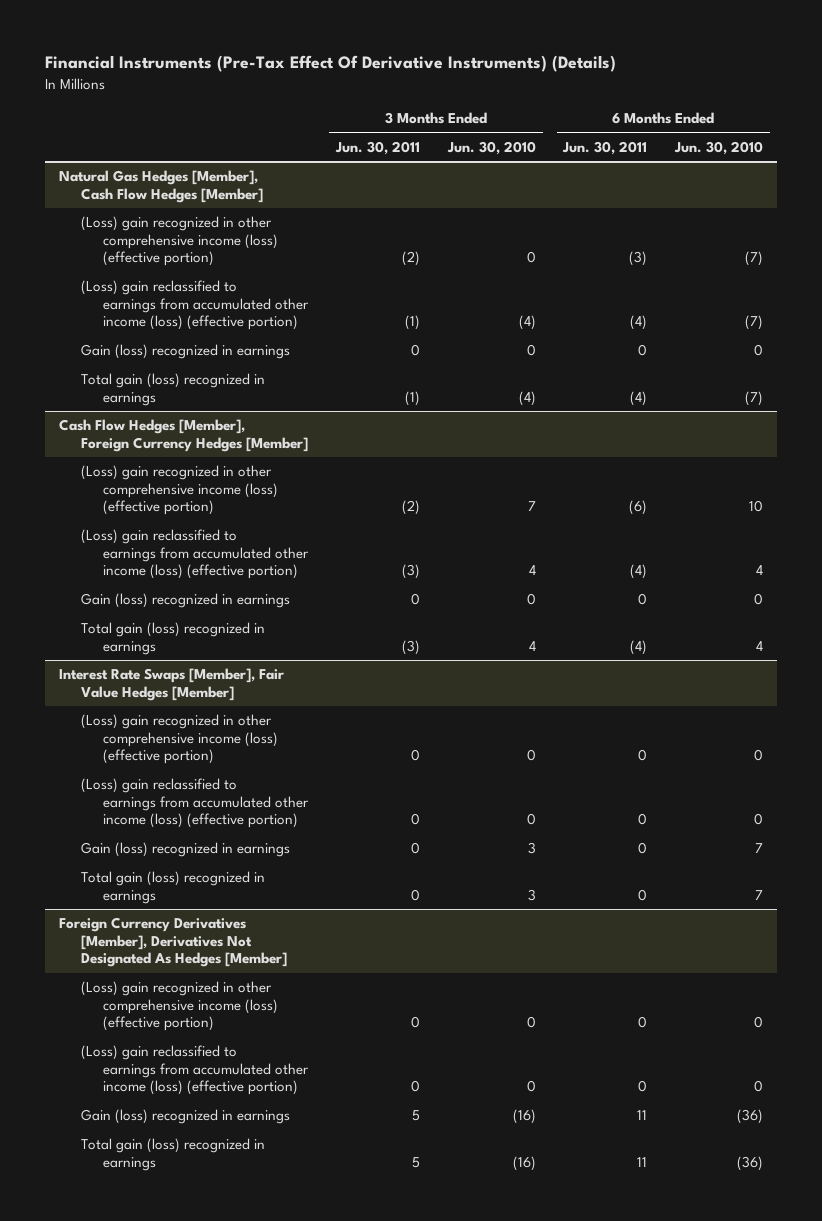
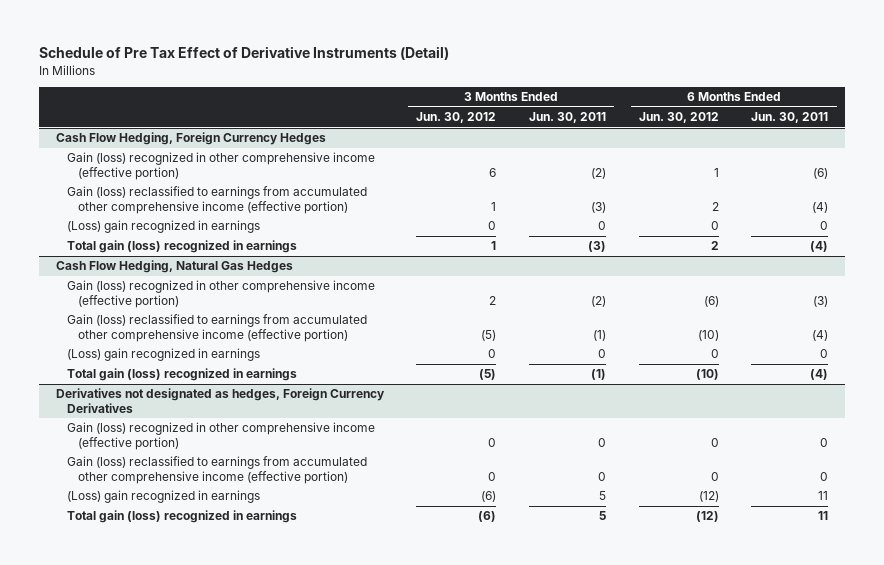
- Financial Instruments (Pre-Tax Effect Of Derivative Instruments) (Details)
+ Schedule of Pre Tax Effect of Derivative Instruments (Detail)
- | 3 Months Ended Jun. 30, 2011 | 3 Months Ended Jun. 30, 2010 | 6 Months Ended Jun. 30, 2011 | 6 Months Ended Jun. 30, 2010
+ | 3 Months Ended Jun. 30, 2012 | 3 Months Ended Jun. 30, 2011 | 6 Months Ended Jun. 30, 2012 | 6 Months Ended Jun. 30, 2011
- Natural Gas Hedges [Member], Cash Flow Hedges [Member]
- (Loss) gain recognized in other comprehensive income (loss) (effective portion) | (2) | 0 | (3) | (7)
- (Loss) gain reclassified to earnings from accumulated other income (loss) (effective portion) | (1) | (4) | (4) | (7)
- Gain (loss) recognized in earnings | 0 | 0 | 0 | 0
- Total gain (loss) recognized in earnings | (1) | (4) | (4) | (7)
- Cash Flow Hedges [Member], Foreign Currency Hedges [Member]
- (Loss) gain recognized in other comprehensive income (loss) (effective portion) | (2) | 7 | (6) | 10
- (Loss) gain reclassified to earnings from accumulated other income (loss) (effective portion) | (3) | 4 | (4) | 4
- Gain (loss) recognized in earnings | 0 | 0 | 0 | 0
+ Cash Flow Hedging, Foreign Currency Hedges
+ Gain (loss) recognized in other comprehensive income (effective portion) | 6 | (2) | 1 | (6)
+ Gain (loss) reclassified to earnings from accumulated other comprehensive income (effective portion) | 1 | (3) | 2 | (4)
+ (Loss) gain recognized in earnings | 0 | 0 | 0 | 0
- Interest Rate Swaps [Member], Fair Value Hedges [Member]
- (Loss) gain recognized in other comprehensive income (loss) (effective portion) | 0 | 0 | 0 | 0
- (Loss) gain reclassified to earnings from accumulated other income (loss) (effective portion) | 0 | 0 | 0 | 0
- Gain (loss) recognized in earnings | 0 | 3 | 0 | 7
- Total gain (loss) recognized in earnings | 0 | 3 | 0 | 7
- Foreign Currency Derivatives [Member], Derivatives Not Designated As Hedges [Member]
- (Loss) gain recognized in other comprehensive income (loss) (effective portion) | 0 | 0 | 0 | 0
- (Loss) gain reclassified to earnings from accumulated other income (loss) (effective portion) | 0 | 0 | 0 | 0
- Gain (loss) recognized in earnings | 5 | (16) | 11 | (36)
+ Cash Flow Hedging, Natural Gas Hedges
+ Gain (loss) recognized in other comprehensive income (effective portion) | 2 | (2) | (6) | (3)
+ Gain (loss) reclassified to earnings from accumulated other comprehensive income (effective portion) | (5) | (1) | (10) | (4)
+ (Loss) gain recognized in earnings | 0 | 0 | 0 | 0
+ Total gain (loss) recognized in earnings | (5) | (1) | (10) | (4)
+ Derivatives not designated as hedges, Foreign Currency Derivatives
+ Gain (loss) recognized in other comprehensive income (effective portion) | 0 | 0 | 0 | 0
+ Gain (loss) reclassified to earnings from accumulated other comprehensive income (effective portion) | 0 | 0 | 0 | 0
+ (Loss) gain recognized in earnings | (6) | 5 | (12) | 11

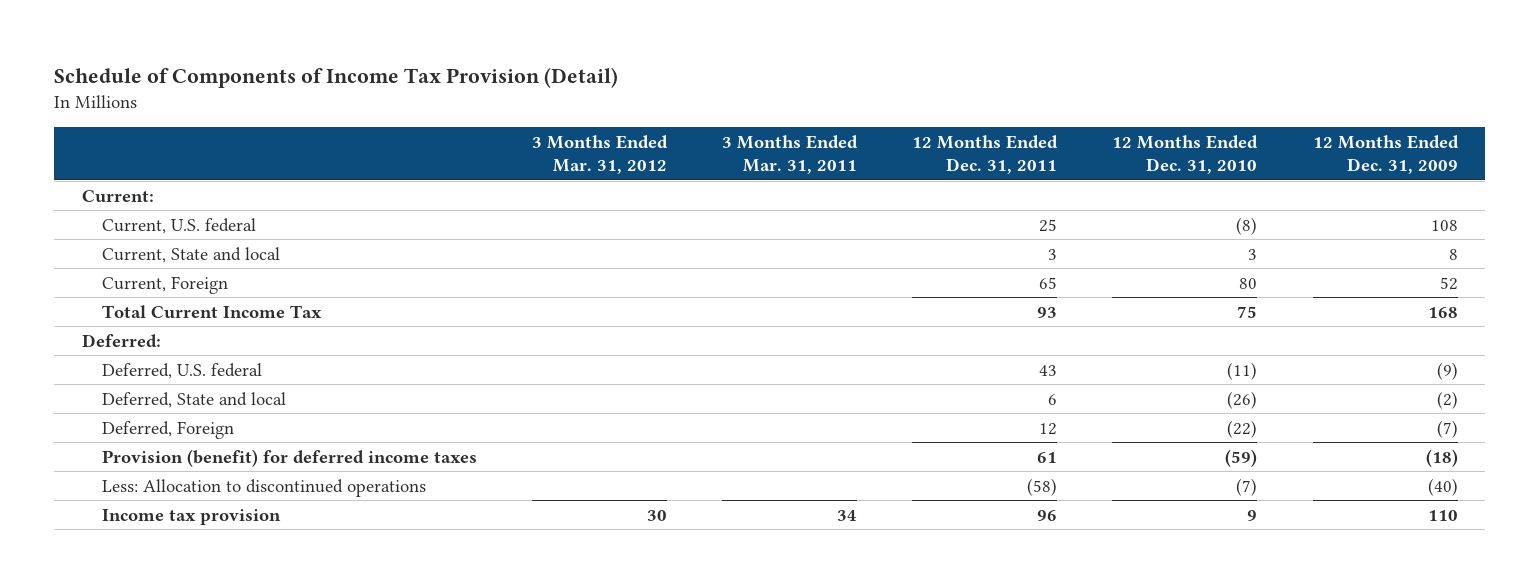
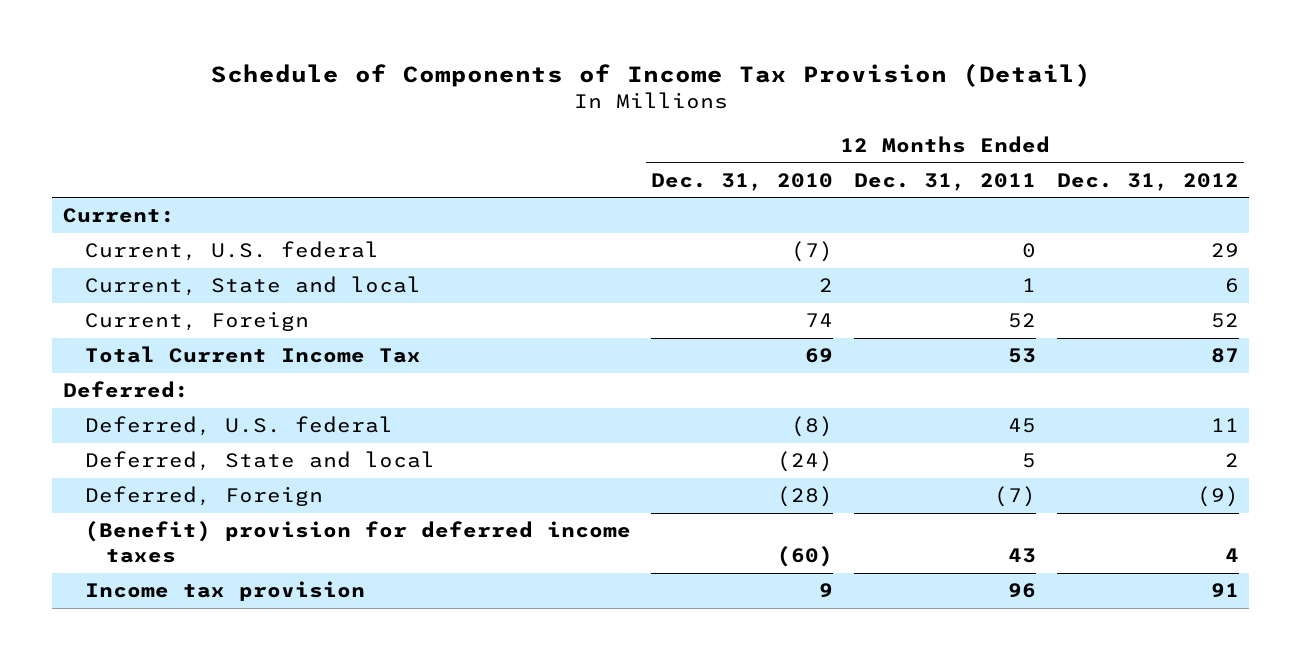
- | 3 Months Ended Mar. 31, 2012 | 3 Months Ended Mar. 31, 2011 | 12 Months Ended Dec. 31, 2011 | 12 Months Ended Dec. 31, 2010 | 12 Months Ended Dec. 31, 2009
+ | 12 Months Ended Dec. 31, 2010 | 12 Months Ended Dec. 31, 2011 | 12 Months Ended Dec. 31, 2012
- Current, U.S. federal | | | 25 | (8) | 108
- Current, State and local | | | 3 | 3 | 8
- Current, Foreign | | | 65 | 80 | 52
- Total Current Income Tax | | | 93 | 75 | 168
+ Current, U.S. federal | (7) | 0 | 29
+ Current, State and local | 2 | 1 | 6
+ Current, Foreign | 74 | 52 | 52
+ Total Current Income Tax | 69 | 53 | 87
- Deferred, U.S. federal | | | 43 | (11) | (9)
- Deferred, State and local | | | 6 | (26) | (2)
- Deferred, Foreign | | | 12 | (22) | (7)
- Provision (benefit) for deferred income taxes | | | 61 | (59) | (18)
- Less: Allocation to discontinued operations | | | (58) | (7) | (40)
+ Deferred, U.S. federal | (8) | 45 | 11
+ Deferred, State and local | (24) | 5 | 2
+ Deferred, Foreign | (28) | (7) | (9)
+ (Benefit) provision for deferred income taxes | (60) | 43 | 4

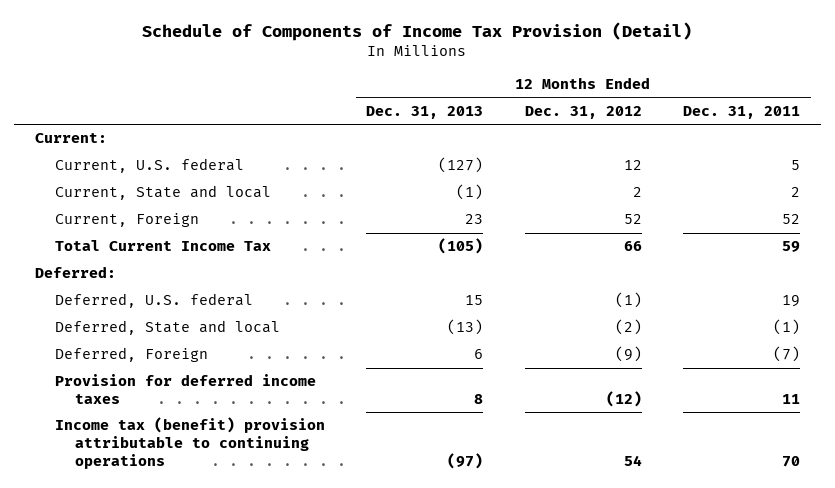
- | 12 Months Ended Dec. 31, 2010 | 12 Months Ended Dec. 31, 2011 | 12 Months Ended Dec. 31, 2012
+ | 12 Months Ended Dec. 31, 2013 | 12 Months Ended Dec. 31, 2012 | 12 Months Ended Dec. 31, 2011
- Current, U.S. federal | (7) | 0 | 29
- Current, State and local | 2 | 1 | 6
+ Current, U.S. federal | (127) | 12 | 5
+ Current, State and local | (1) | 2 | 2
- Total Current Income Tax | 69 | 53 | 87
+ Total Current Income Tax | (105) | 66 | 59
- Deferred, U.S. federal | (8) | 45 | 11
- Deferred, State and local | (24) | 5 | 2
+ Deferred, U.S. federal | 15 | (1) | 19
+ Deferred, State and local | (13) | (2) | (1)
- (Benefit) provision for deferred income taxes | (60) | 43 | 4
- Income tax provision | 9 | 96 | 91
+ Provision for deferred income taxes | 8 | (12) | 11
+ Income tax (benefit) provision attributable to continuing operations | (97) | 54 | 70

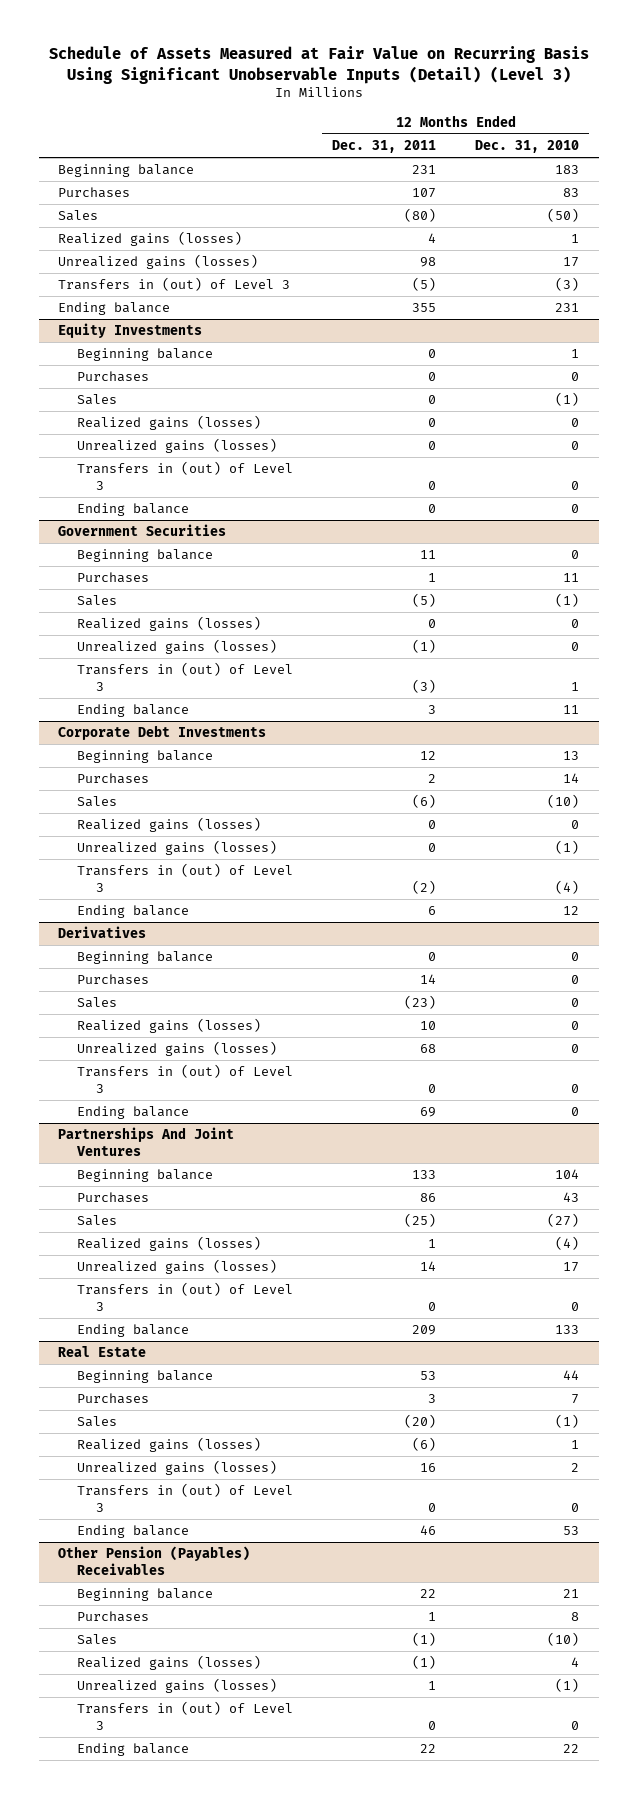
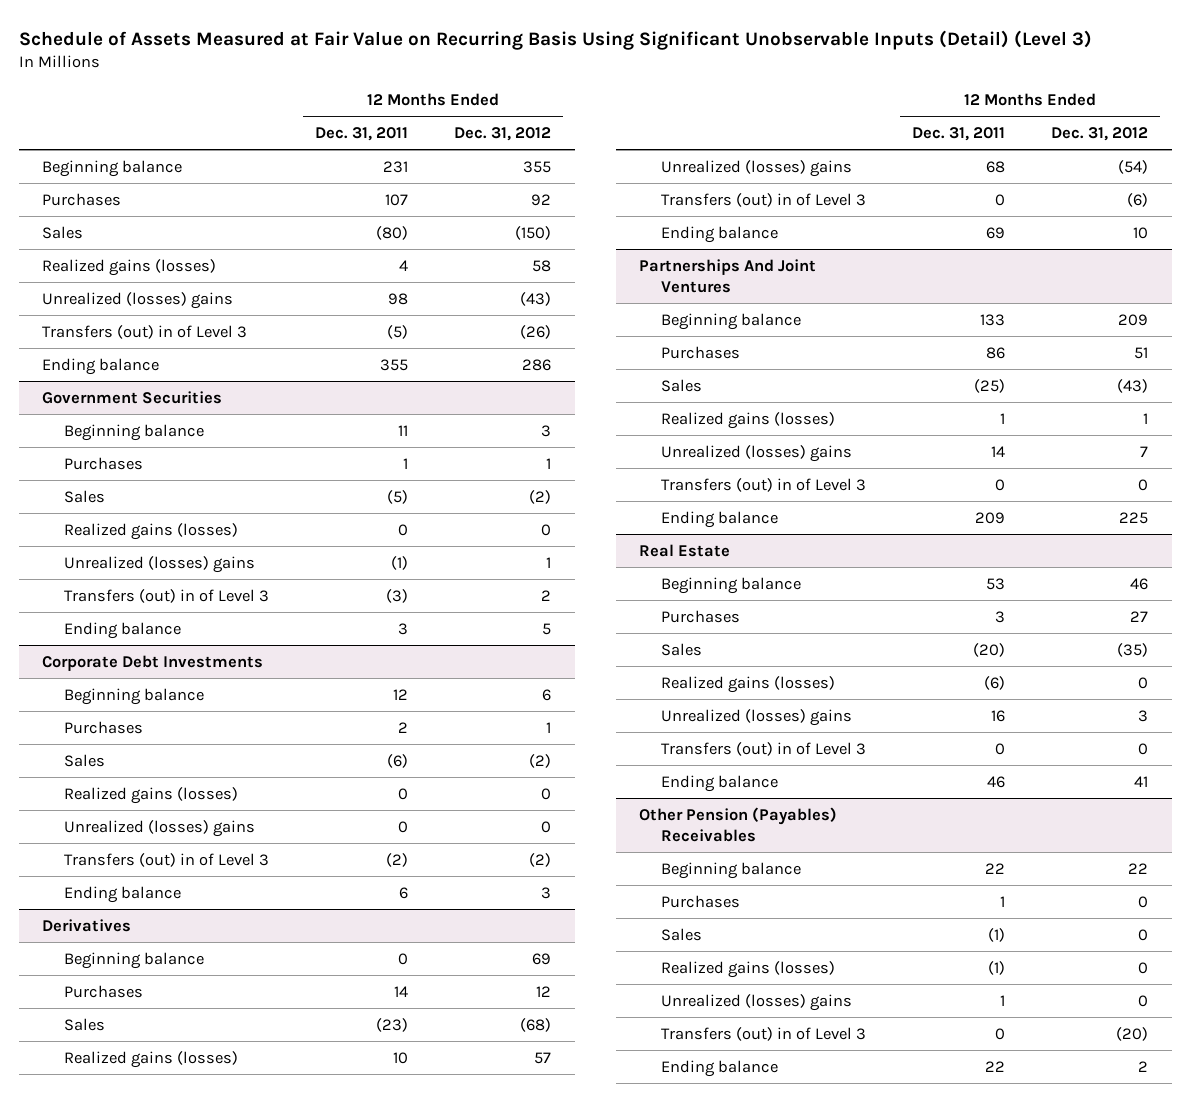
- | 12 Months Ended Dec. 31, 2011 | 12 Months Ended Dec. 31, 2010
+ | 12 Months Ended Dec. 31, 2011 | 12 Months Ended Dec. 31, 2012
- Unrealized gains (losses) | 98 | 17
- Transfers in (out) of Level 3 | (5) | (3)
+ Unrealized (losses) gains | 98 | (43)
+ Transfers (out) in of Level 3 | (5) | (26)
- Equity Investments
- Beginning balance | 0 | 1
- Purchases | 0 | 0
- Sales | 0 | (1)
- Realized gains (losses) | 0 | 0
- Unrealized gains (losses) | 0 | 0
- Transfers in (out) of Level 3 | 0 | 0
- Ending balance | 0 | 0
@ Government Securities
- Unrealized gains (losses) | (1) | 0
- Transfers in (out) of Level 3 | (3) | 1
+ Unrealized (losses) gains | (1) | 1
+ Transfers (out) in of Level 3 | (3) | 2
@ Corporate Debt Investments
- Unrealized gains (losses) | 0 | (1)
- Transfers in (out) of Level 3 | (2) | (4)
+ Unrealized (losses) gains | 0 | 0
+ Transfers (out) in of Level 3 | (2) | (2)
@ Derivatives
- Unrealized gains (losses) | 68 | 0
- Transfers in (out) of Level 3 | 0 | 0
+ Unrealized (losses) gains | 68 | (54)
+ Transfers (out) in of Level 3 | 0 | (6)
@ Partnerships And Joint Ventures
- Unrealized gains (losses) | 14 | 17
- Transfers in (out) of Level 3 | 0 | 0
+ Unrealized (losses) gains | 14 | 7
+ Transfers (out) in of Level 3 | 0 | 0
@ Real Estate
- Unrealized gains (losses) | 16 | 2
- Transfers in (out) of Level 3 | 0 | 0
+ Unrealized (losses) gains | 16 | 3
+ Transfers (out) in of Level 3 | 0 | 0
@ Other Pension (Payables) Receivables
- Unrealized gains (losses) | 1 | (1)
- Transfers in (out) of Level 3 | 0 | 0
+ Unrealized (losses) gains | 1 | 0
+ Transfers (out) in of Level 3 | 0 | (20)

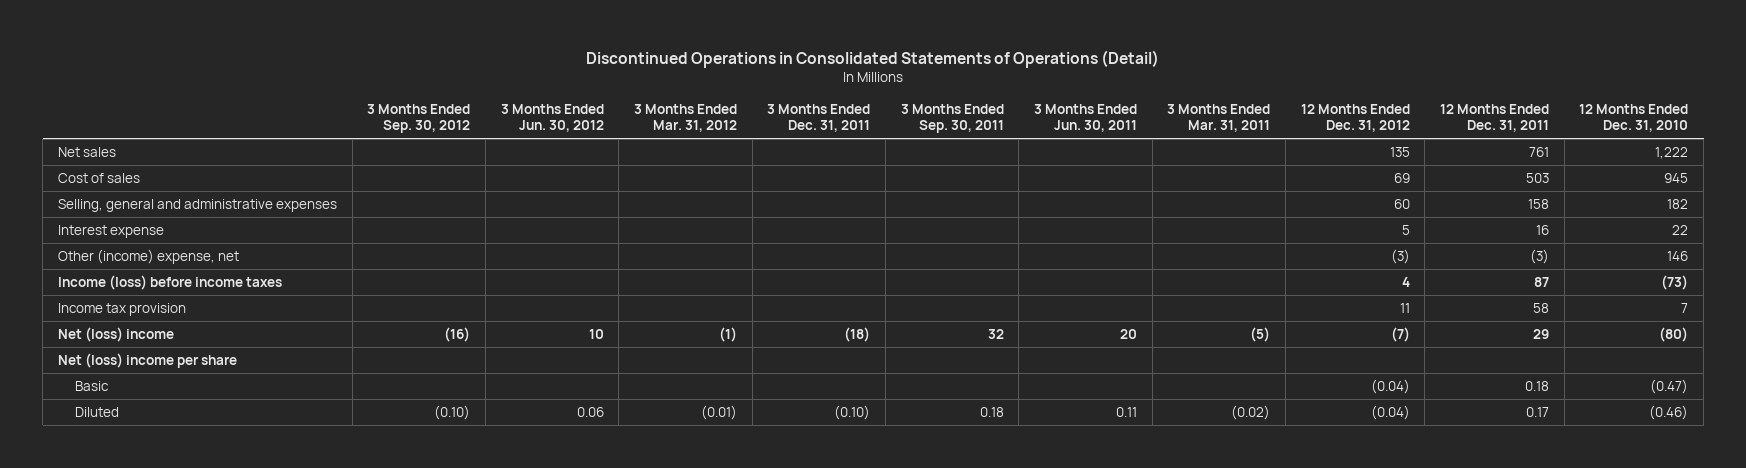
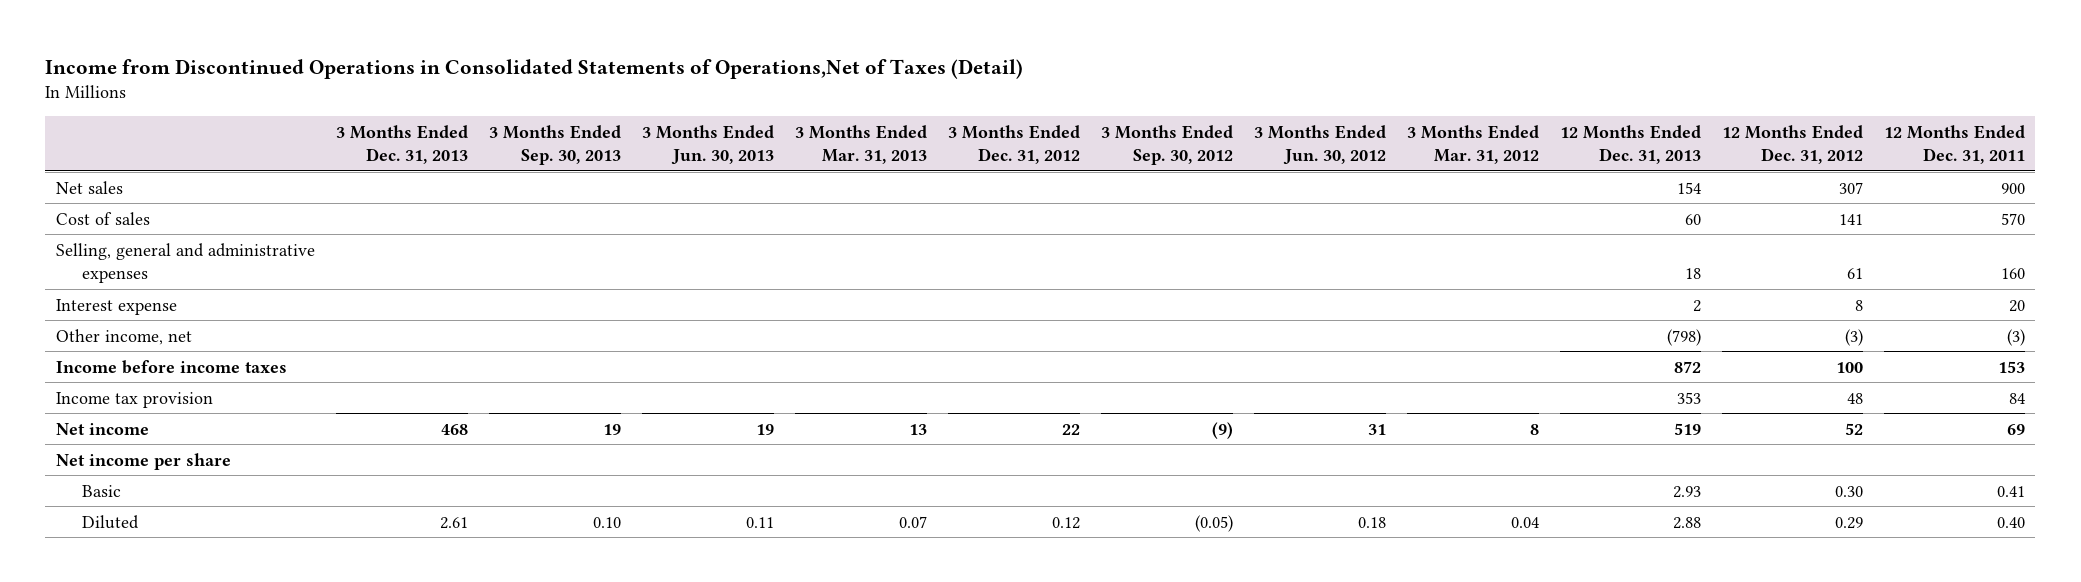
- Discontinued Operations in Consolidated Statements of Operations (Detail)
+ Income from Discontinued Operations in Consolidated Statements of Operations,Net of Taxes (Detail)
- | 3 Months Ended Sep. 30, 2012 | 3 Months Ended Jun. 30, 2012 | 3 Months Ended Mar. 31, 2012 | 3 Months Ended Dec. 31, 2011 | 3 Months Ended Sep. 30, 2011 | 3 Months Ended Jun. 30, 2011 | 3 Months Ended Mar. 31, 2011 | 12 Months Ended Dec. 31, 2012 | 12 Months Ended Dec. 31, 2011 | 12 Months Ended Dec. 31, 2010
+ | 3 Months Ended Dec. 31, 2013 | 3 Months Ended Sep. 30, 2013 | 3 Months Ended Jun. 30, 2013 | 3 Months Ended Mar. 31, 2013 | 3 Months Ended Dec. 31, 2012 | 3 Months Ended Sep. 30, 2012 | 3 Months Ended Jun. 30, 2012 | 3 Months Ended Mar. 31, 2012 | 12 Months Ended Dec. 31, 2013 | 12 Months Ended Dec. 31, 2012 | 12 Months Ended Dec. 31, 2011
- Net sales | | | | | | | | 135 | 761 | 1,222
- Cost of sales | | | | | | | | 69 | 503 | 945
- Selling, general and administrative expenses | | | | | | | | 60 | 158 | 182
- Interest expense | | | | | | | | 5 | 16 | 22
- Other (income) expense, net | | | | | | | | (3) | (3) | 146
- Income (loss) before income taxes | | | | | | | | 4 | 87 | (73)
- Income tax provision | | | | | | | | 11 | 58 | 7
- Net (loss) income | (16) | 10 | (1) | (18) | 32 | 20 | (5) | (7) | 29 | (80)
- Net (loss) income per share
- Basic | | | | | | | | (0.04) | 0.18 | (0.47)
- Diluted | (0.10) | 0.06 | (0.01) | (0.10) | 0.18 | 0.11 | (0.02) | (0.04) | 0.17 | (0.46)
+ Net sales | | | | | | | | | 154 | 307 | 900
+ Cost of sales | | | | | | | | | 60 | 141 | 570
+ Selling, general and administrative expenses | | | | | | | | | 18 | 61 | 160
+ Interest expense | | | | | | | | | 2 | 8 | 20
+ Other income, net | | | | | | | | | (798) | (3) | (3)
+ Income before income taxes | | | | | | | | | 872 | 100 | 153
+ Income tax provision | | | | | | | | | 353 | 48 | 84
+ Net income | 468 | 19 | 19 | 13 | 22 | (9) | 31 | 8 | 519 | 52 | 69
+ Net income per share
+ Basic | | | | | | | | | 2.93 | 0.30 | 0.41
+ Diluted | 2.61 | 0.10 | 0.11 | 0.07 | 0.12 | (0.05) | 0.18 | 0.04 | 2.88 | 0.29 | 0.40

